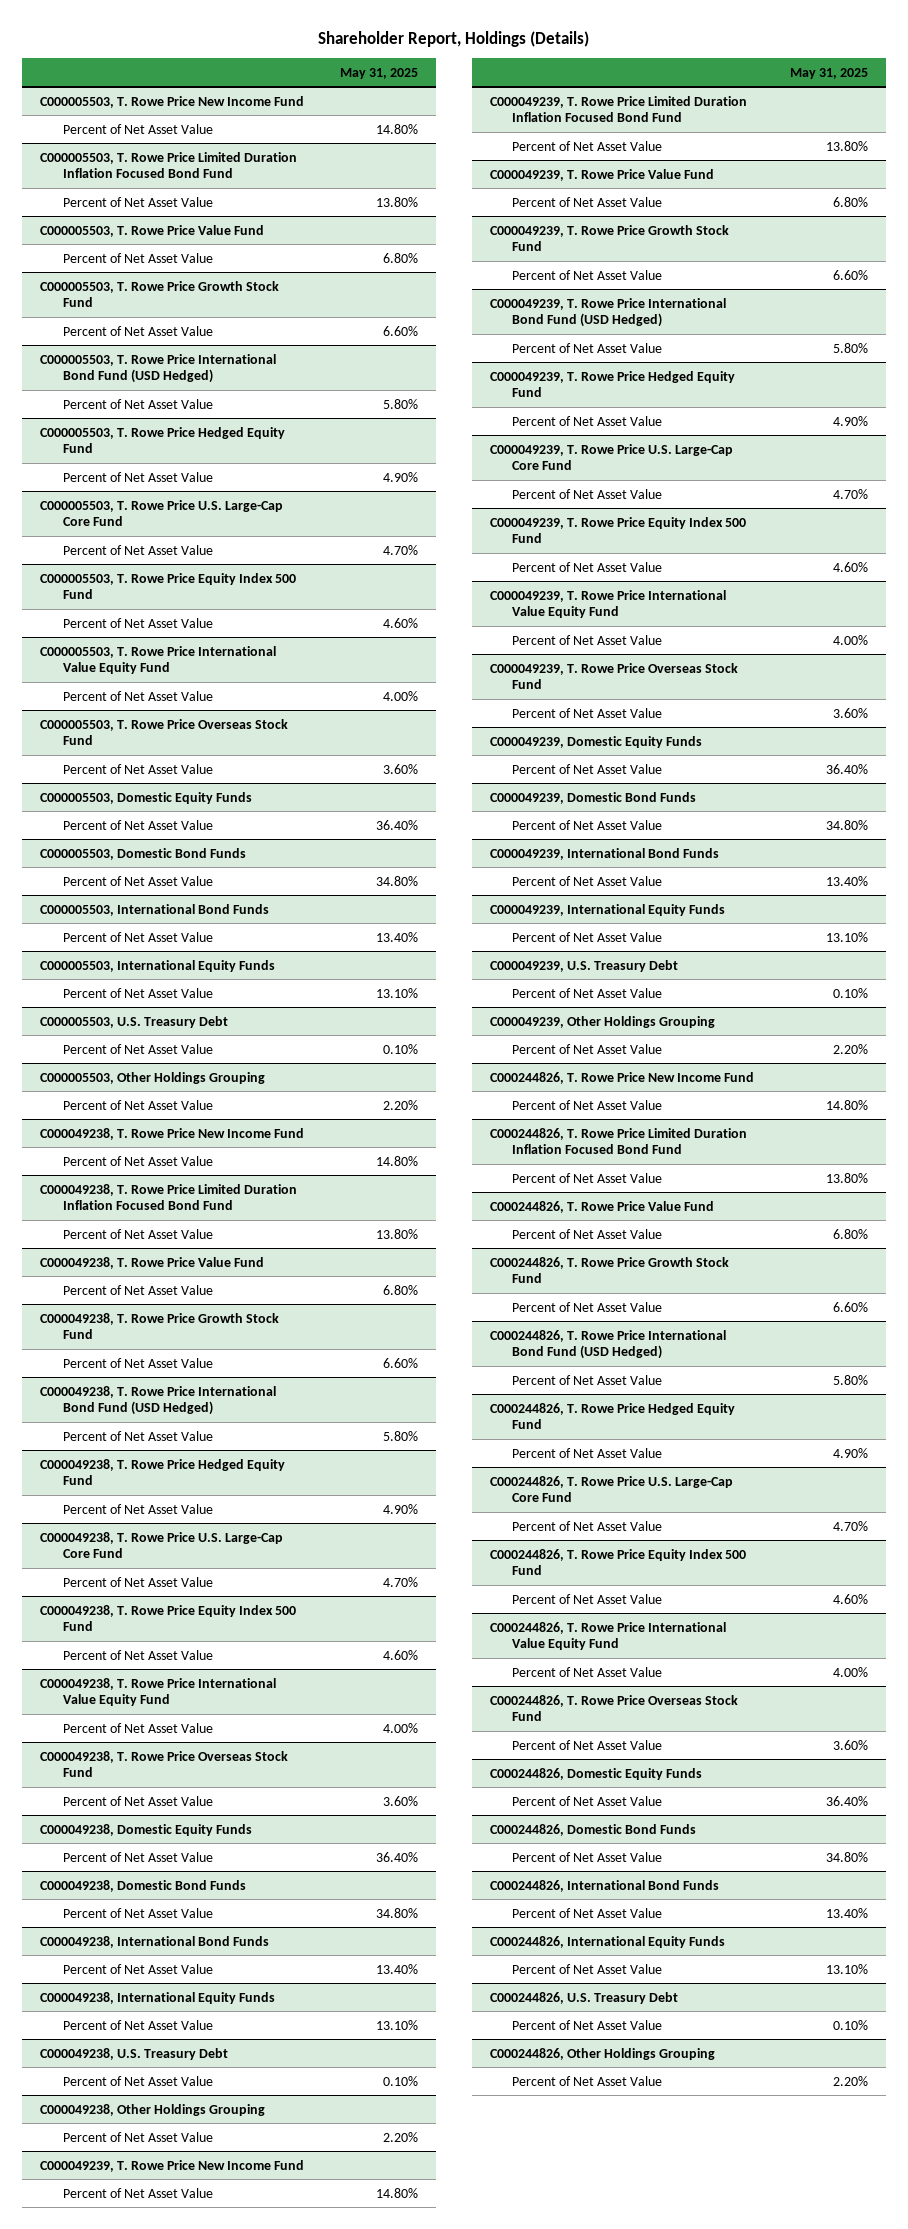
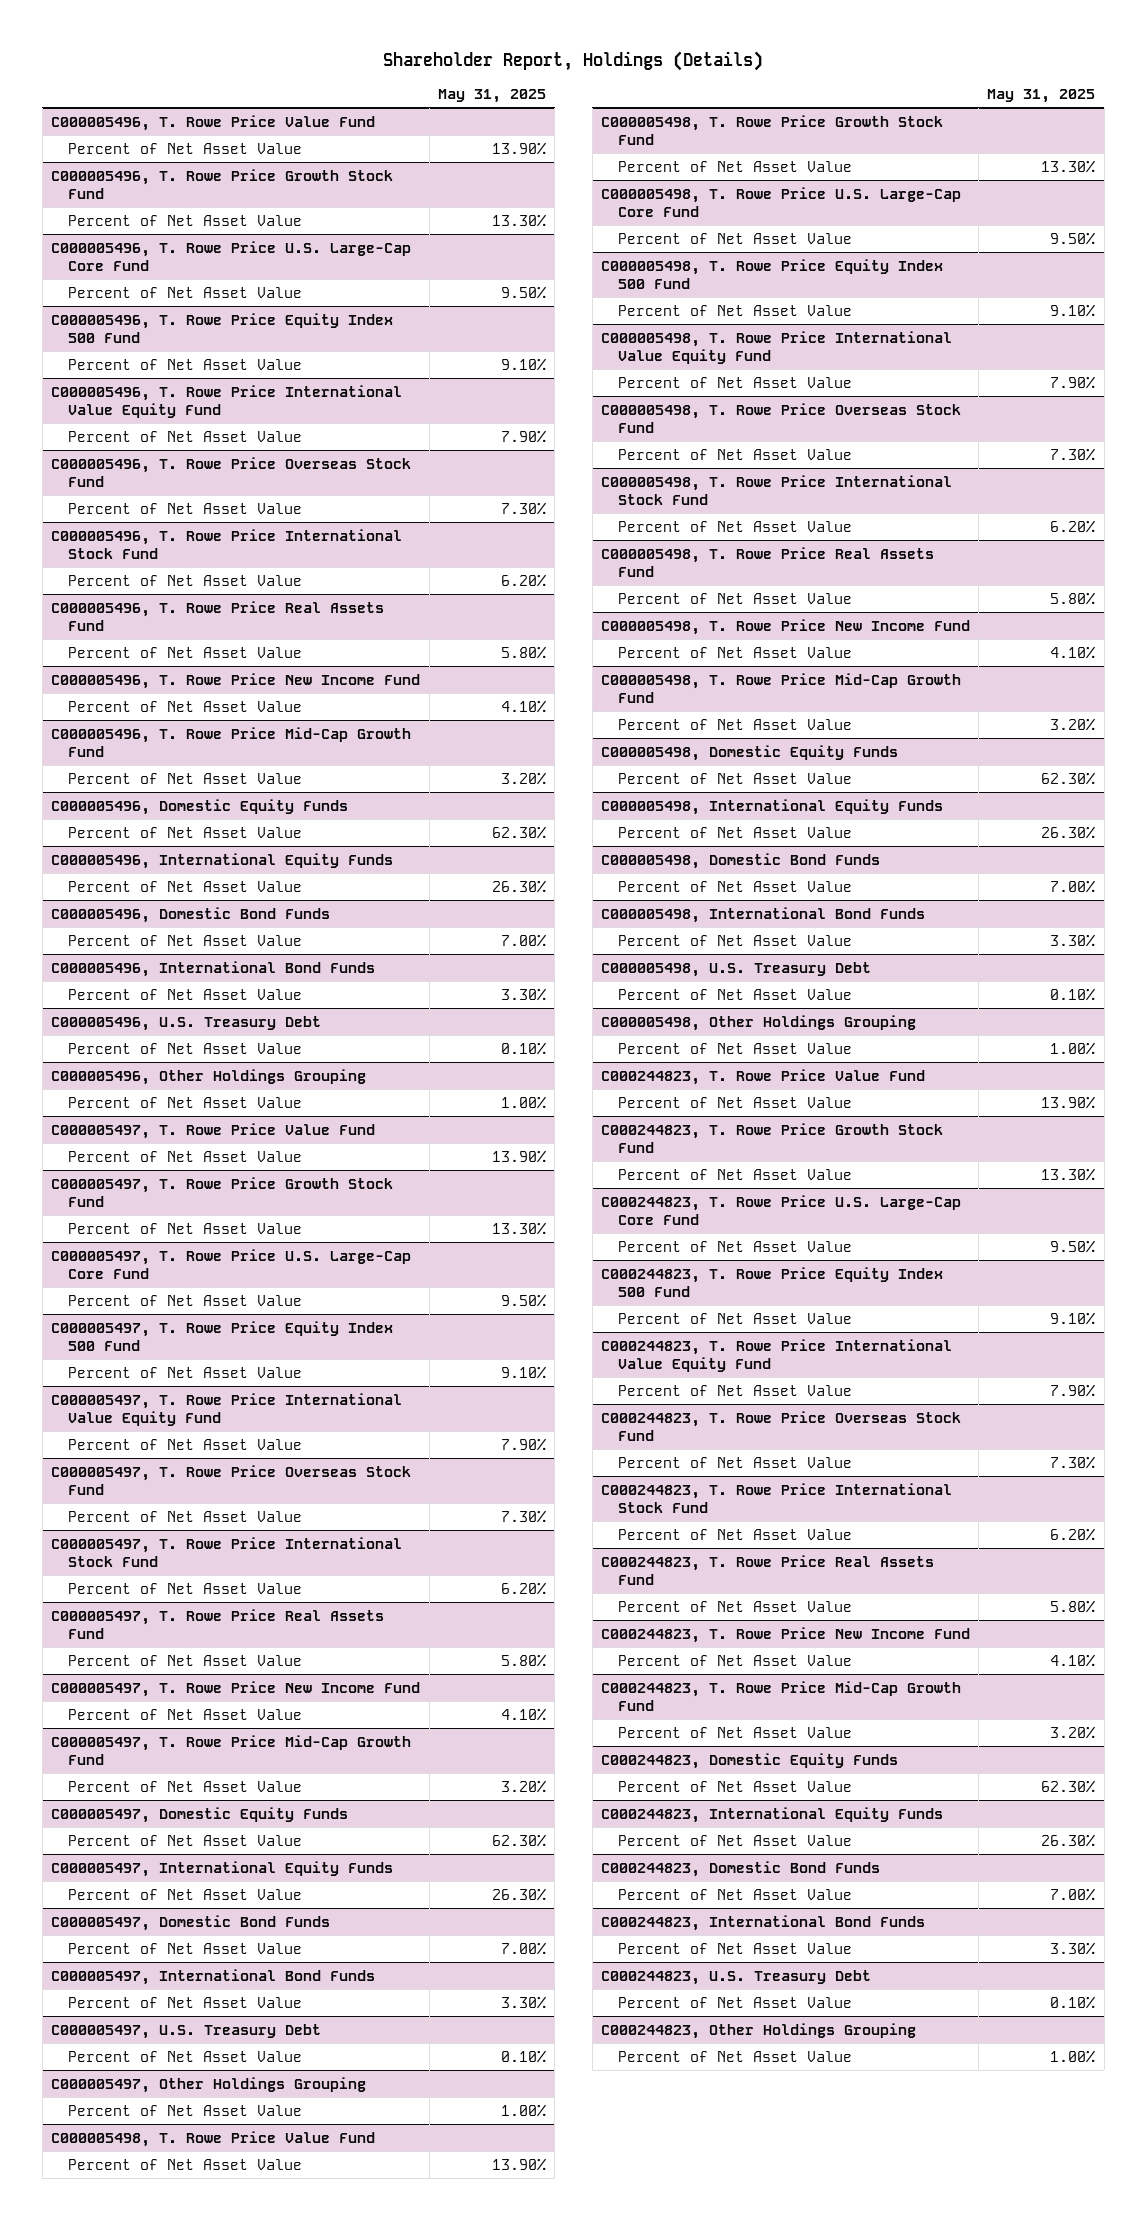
- C000005503, T. Rowe Price New Income Fund
- Percent of Net Asset Value | 14.80%
- C000005503, T. Rowe Price Limited Duration Inflation Focused Bond Fund
- Percent of Net Asset Value | 13.80%
- C000005503, T. Rowe Price Value Fund
- Percent of Net Asset Value | 6.80%
- C000005503, T. Rowe Price Growth Stock Fund
- Percent of Net Asset Value | 6.60%
- C000005503, T. Rowe Price International Bond Fund (USD Hedged)
+ C000005496, T. Rowe Price Value Fund
+ Percent of Net Asset Value | 13.90%
+ C000005496, T. Rowe Price Growth Stock Fund
+ Percent of Net Asset Value | 13.30%
+ C000005496, T. Rowe Price U.S. Large-Cap Core Fund
+ Percent of Net Asset Value | 9.50%
+ C000005496, T. Rowe Price Equity Index 500 Fund
+ Percent of Net Asset Value | 9.10%
+ C000005496, T. Rowe Price International Value Equity Fund
+ Percent of Net Asset Value | 7.90%
+ C000005496, T. Rowe Price Overseas Stock Fund
+ Percent of Net Asset Value | 7.30%
+ C000005496, T. Rowe Price International Stock Fund
+ Percent of Net Asset Value | 6.20%
+ C000005496, T. Rowe Price Real Assets Fund
- C000005503, T. Rowe Price Hedged Equity Fund
- Percent of Net Asset Value | 4.90%
- C000005503, T. Rowe Price U.S. Large-Cap Core Fund
- Percent of Net Asset Value | 4.70%
- C000005503, T. Rowe Price Equity Index 500 Fund
- Percent of Net Asset Value | 4.60%
- C000005503, T. Rowe Price International Value Equity Fund
- Percent of Net Asset Value | 4.00%
- C000005503, T. Rowe Price Overseas Stock Fund
- Percent of Net Asset Value | 3.60%
- C000005503, Domestic Equity Funds
- Percent of Net Asset Value | 36.40%
- C000005503, Domestic Bond Funds
- Percent of Net Asset Value | 34.80%
- C000005503, International Bond Funds
- Percent of Net Asset Value | 13.40%
- C000005503, International Equity Funds
- Percent of Net Asset Value | 13.10%
- C000005503, U.S. Treasury Debt
+ C000005496, T. Rowe Price New Income Fund
+ Percent of Net Asset Value | 4.10%
+ C000005496, T. Rowe Price Mid-Cap Growth Fund
+ Percent of Net Asset Value | 3.20%
+ C000005496, Domestic Equity Funds
+ Percent of Net Asset Value | 62.30%
+ C000005496, International Equity Funds
+ Percent of Net Asset Value | 26.30%
+ C000005496, Domestic Bond Funds
+ Percent of Net Asset Value | 7.00%
+ C000005496, International Bond Funds
+ Percent of Net Asset Value | 3.30%
+ C000005496, U.S. Treasury Debt
- C000005503, Other Holdings Grouping
- Percent of Net Asset Value | 2.20%
- C000049238, T. Rowe Price New Income Fund
- Percent of Net Asset Value | 14.80%
- C000049238, T. Rowe Price Limited Duration Inflation Focused Bond Fund
- Percent of Net Asset Value | 13.80%
- C000049238, T. Rowe Price Value Fund
- Percent of Net Asset Value | 6.80%
- C000049238, T. Rowe Price Growth Stock Fund
- Percent of Net Asset Value | 6.60%
- C000049238, T. Rowe Price International Bond Fund (USD Hedged)
+ C000005496, Other Holdings Grouping
+ Percent of Net Asset Value | 1.00%
+ C000005497, T. Rowe Price Value Fund
+ Percent of Net Asset Value | 13.90%
+ C000005497, T. Rowe Price Growth Stock Fund
+ Percent of Net Asset Value | 13.30%
+ C000005497, T. Rowe Price U.S. Large-Cap Core Fund
+ Percent of Net Asset Value | 9.50%
+ C000005497, T. Rowe Price Equity Index 500 Fund
+ Percent of Net Asset Value | 9.10%
+ C000005497, T. Rowe Price International Value Equity Fund
+ Percent of Net Asset Value | 7.90%
+ C000005497, T. Rowe Price Overseas Stock Fund
+ Percent of Net Asset Value | 7.30%
+ C000005497, T. Rowe Price International Stock Fund
+ Percent of Net Asset Value | 6.20%
+ C000005497, T. Rowe Price Real Assets Fund
- C000049238, T. Rowe Price Hedged Equity Fund
- Percent of Net Asset Value | 4.90%
- C000049238, T. Rowe Price U.S. Large-Cap Core Fund
- Percent of Net Asset Value | 4.70%
- C000049238, T. Rowe Price Equity Index 500 Fund
- Percent of Net Asset Value | 4.60%
- C000049238, T. Rowe Price International Value Equity Fund
- Percent of Net Asset Value | 4.00%
- C000049238, T. Rowe Price Overseas Stock Fund
- Percent of Net Asset Value | 3.60%
- C000049238, Domestic Equity Funds
- Percent of Net Asset Value | 36.40%
- C000049238, Domestic Bond Funds
- Percent of Net Asset Value | 34.80%
- C000049238, International Bond Funds
- Percent of Net Asset Value | 13.40%
- C000049238, International Equity Funds
- Percent of Net Asset Value | 13.10%
- C000049238, U.S. Treasury Debt
+ C000005497, T. Rowe Price New Income Fund
+ Percent of Net Asset Value | 4.10%
+ C000005497, T. Rowe Price Mid-Cap Growth Fund
+ Percent of Net Asset Value | 3.20%
+ C000005497, Domestic Equity Funds
+ Percent of Net Asset Value | 62.30%
+ C000005497, International Equity Funds
+ Percent of Net Asset Value | 26.30%
+ C000005497, Domestic Bond Funds
+ Percent of Net Asset Value | 7.00%
+ C000005497, International Bond Funds
+ Percent of Net Asset Value | 3.30%
+ C000005497, U.S. Treasury Debt
- C000049238, Other Holdings Grouping
- Percent of Net Asset Value | 2.20%
- C000049239, T. Rowe Price New Income Fund
- Percent of Net Asset Value | 14.80%
- C000049239, T. Rowe Price Limited Duration Inflation Focused Bond Fund
- Percent of Net Asset Value | 13.80%
- C000049239, T. Rowe Price Value Fund
- Percent of Net Asset Value | 6.80%
- C000049239, T. Rowe Price Growth Stock Fund
- Percent of Net Asset Value | 6.60%
- C000049239, T. Rowe Price International Bond Fund (USD Hedged)
+ C000005497, Other Holdings Grouping
+ Percent of Net Asset Value | 1.00%
+ C000005498, T. Rowe Price Value Fund
+ Percent of Net Asset Value | 13.90%
+ C000005498, T. Rowe Price Growth Stock Fund
+ Percent of Net Asset Value | 13.30%
+ C000005498, T. Rowe Price U.S. Large-Cap Core Fund
+ Percent of Net Asset Value | 9.50%
+ C000005498, T. Rowe Price Equity Index 500 Fund
+ Percent of Net Asset Value | 9.10%
+ C000005498, T. Rowe Price International Value Equity Fund
+ Percent of Net Asset Value | 7.90%
+ C000005498, T. Rowe Price Overseas Stock Fund
+ Percent of Net Asset Value | 7.30%
+ C000005498, T. Rowe Price International Stock Fund
+ Percent of Net Asset Value | 6.20%
+ C000005498, T. Rowe Price Real Assets Fund
- C000049239, T. Rowe Price Hedged Equity Fund
- Percent of Net Asset Value | 4.90%
- C000049239, T. Rowe Price U.S. Large-Cap Core Fund
- Percent of Net Asset Value | 4.70%
- C000049239, T. Rowe Price Equity Index 500 Fund
- Percent of Net Asset Value | 4.60%
- C000049239, T. Rowe Price International Value Equity Fund
- Percent of Net Asset Value | 4.00%
- C000049239, T. Rowe Price Overseas Stock Fund
- Percent of Net Asset Value | 3.60%
- C000049239, Domestic Equity Funds
- Percent of Net Asset Value | 36.40%
- C000049239, Domestic Bond Funds
- Percent of Net Asset Value | 34.80%
- C000049239, International Bond Funds
- Percent of Net Asset Value | 13.40%
- C000049239, International Equity Funds
- Percent of Net Asset Value | 13.10%
- C000049239, U.S. Treasury Debt
+ C000005498, T. Rowe Price New Income Fund
+ Percent of Net Asset Value | 4.10%
+ C000005498, T. Rowe Price Mid-Cap Growth Fund
+ Percent of Net Asset Value | 3.20%
+ C000005498, Domestic Equity Funds
+ Percent of Net Asset Value | 62.30%
+ C000005498, International Equity Funds
+ Percent of Net Asset Value | 26.30%
+ C000005498, Domestic Bond Funds
+ Percent of Net Asset Value | 7.00%
+ C000005498, International Bond Funds
+ Percent of Net Asset Value | 3.30%
+ C000005498, U.S. Treasury Debt
- C000049239, Other Holdings Grouping
- Percent of Net Asset Value | 2.20%
- C000244826, T. Rowe Price New Income Fund
- Percent of Net Asset Value | 14.80%
- C000244826, T. Rowe Price Limited Duration Inflation Focused Bond Fund
- Percent of Net Asset Value | 13.80%
- C000244826, T. Rowe Price Value Fund
- Percent of Net Asset Value | 6.80%
- C000244826, T. Rowe Price Growth Stock Fund
- Percent of Net Asset Value | 6.60%
- C000244826, T. Rowe Price International Bond Fund (USD Hedged)
+ C000005498, Other Holdings Grouping
+ Percent of Net Asset Value | 1.00%
+ C000244823, T. Rowe Price Value Fund
+ Percent of Net Asset Value | 13.90%
+ C000244823, T. Rowe Price Growth Stock Fund
+ Percent of Net Asset Value | 13.30%
+ C000244823, T. Rowe Price U.S. Large-Cap Core Fund
+ Percent of Net Asset Value | 9.50%
+ C000244823, T. Rowe Price Equity Index 500 Fund
+ Percent of Net Asset Value | 9.10%
+ C000244823, T. Rowe Price International Value Equity Fund
+ Percent of Net Asset Value | 7.90%
+ C000244823, T. Rowe Price Overseas Stock Fund
+ Percent of Net Asset Value | 7.30%
+ C000244823, T. Rowe Price International Stock Fund
+ Percent of Net Asset Value | 6.20%
+ C000244823, T. Rowe Price Real Assets Fund
- C000244826, T. Rowe Price Hedged Equity Fund
- Percent of Net Asset Value | 4.90%
- C000244826, T. Rowe Price U.S. Large-Cap Core Fund
- Percent of Net Asset Value | 4.70%
- C000244826, T. Rowe Price Equity Index 500 Fund
- Percent of Net Asset Value | 4.60%
- C000244826, T. Rowe Price International Value Equity Fund
- Percent of Net Asset Value | 4.00%
- C000244826, T. Rowe Price Overseas Stock Fund
- Percent of Net Asset Value | 3.60%
- C000244826, Domestic Equity Funds
- Percent of Net Asset Value | 36.40%
- C000244826, Domestic Bond Funds
- Percent of Net Asset Value | 34.80%
- C000244826, International Bond Funds
- Percent of Net Asset Value | 13.40%
- C000244826, International Equity Funds
- Percent of Net Asset Value | 13.10%
- C000244826, U.S. Treasury Debt
+ C000244823, T. Rowe Price New Income Fund
+ Percent of Net Asset Value | 4.10%
+ C000244823, T. Rowe Price Mid-Cap Growth Fund
+ Percent of Net Asset Value | 3.20%
+ C000244823, Domestic Equity Funds
+ Percent of Net Asset Value | 62.30%
+ C000244823, International Equity Funds
+ Percent of Net Asset Value | 26.30%
+ C000244823, Domestic Bond Funds
+ Percent of Net Asset Value | 7.00%
+ C000244823, International Bond Funds
+ Percent of Net Asset Value | 3.30%
+ C000244823, U.S. Treasury Debt
- C000244826, Other Holdings Grouping
- Percent of Net Asset Value | 2.20%
+ C000244823, Other Holdings Grouping
+ Percent of Net Asset Value | 1.00%

